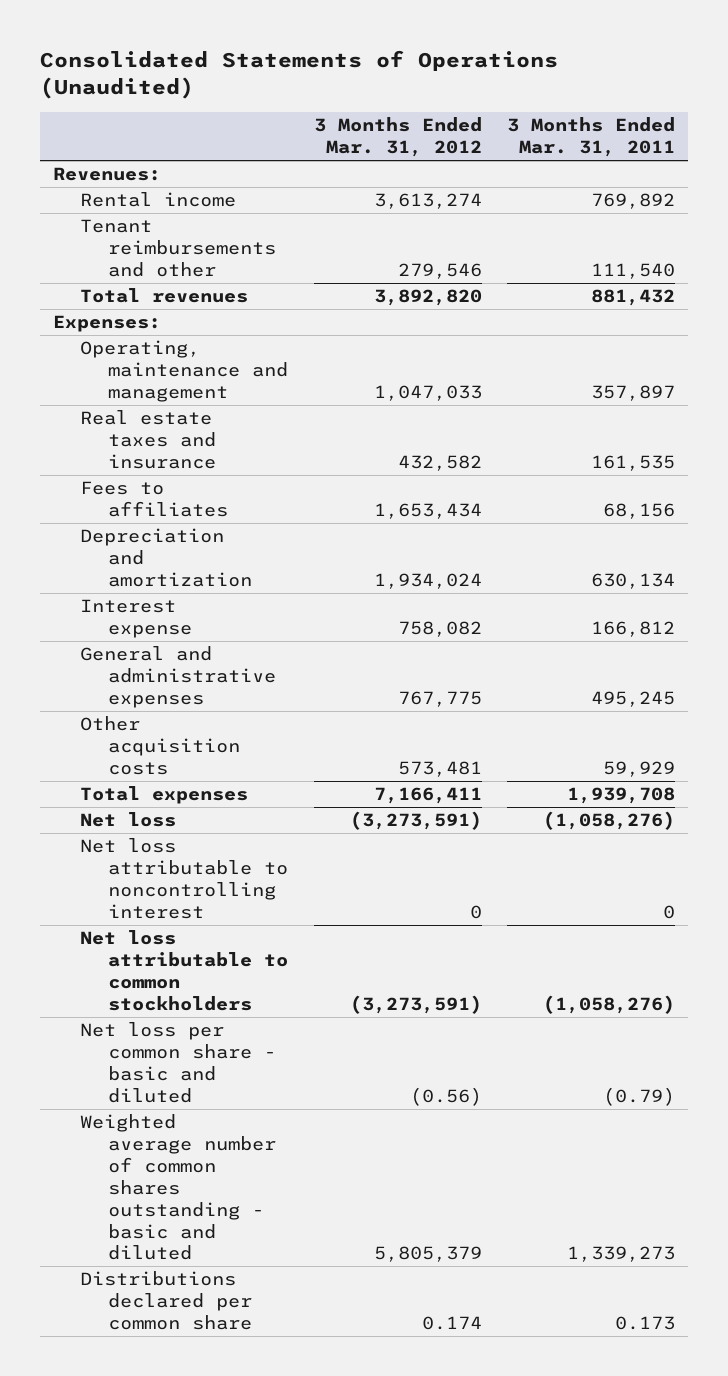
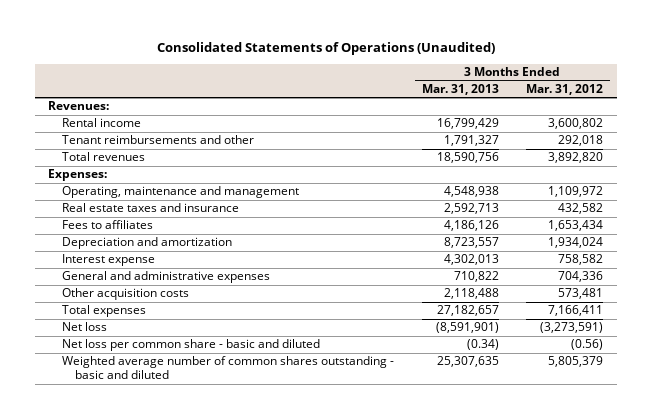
- | 3 Months Ended Mar. 31, 2012 | 3 Months Ended Mar. 31, 2011
+ | 3 Months Ended Mar. 31, 2013 | 3 Months Ended Mar. 31, 2012
- Rental income | 3,613,274 | 769,892
- Tenant reimbursements and other | 279,546 | 111,540
+ Rental income | 16,799,429 | 3,600,802
+ Tenant reimbursements and other | 1,791,327 | 292,018
- Operating, maintenance and management | 1,047,033 | 357,897
+ Operating, maintenance and management | 4,548,938 | 1,109,972
- Interest expense | 758,082 | 166,812
- General and administrative expenses | 767,775 | 495,245
+ Interest expense | 4,302,013 | 758,582
+ General and administrative expenses | 710,822 | 704,336
- Net loss attributable to noncontrolling interest | 0 | 0
- Net loss attributable to common stockholders | (3,273,591) | (1,058,276)
- Distributions declared per common share | 0.174 | 0.173

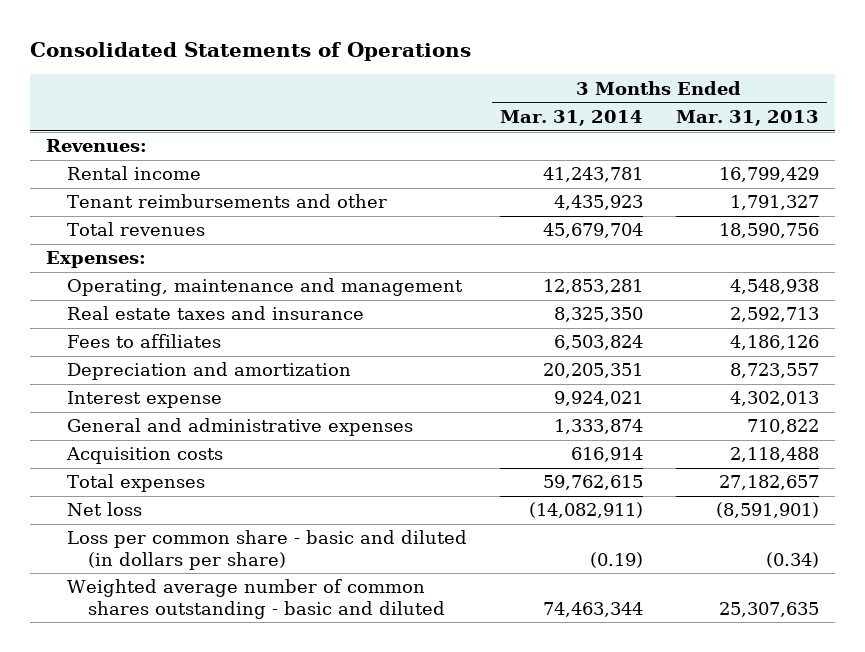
- Consolidated Statements of Operations (Unaudited)
+ Consolidated Statements of Operations
- | 3 Months Ended Mar. 31, 2013 | 3 Months Ended Mar. 31, 2012
+ | 3 Months Ended Mar. 31, 2014 | 3 Months Ended Mar. 31, 2013
- Other acquisition costs | 2,118,488 | 573,481
+ Acquisition costs | 616,914 | 2,118,488
- Net loss per common share - basic and diluted | (0.34) | (0.56)
+ Loss per common share - basic and diluted (in dollars per share) | (0.19) | (0.34)

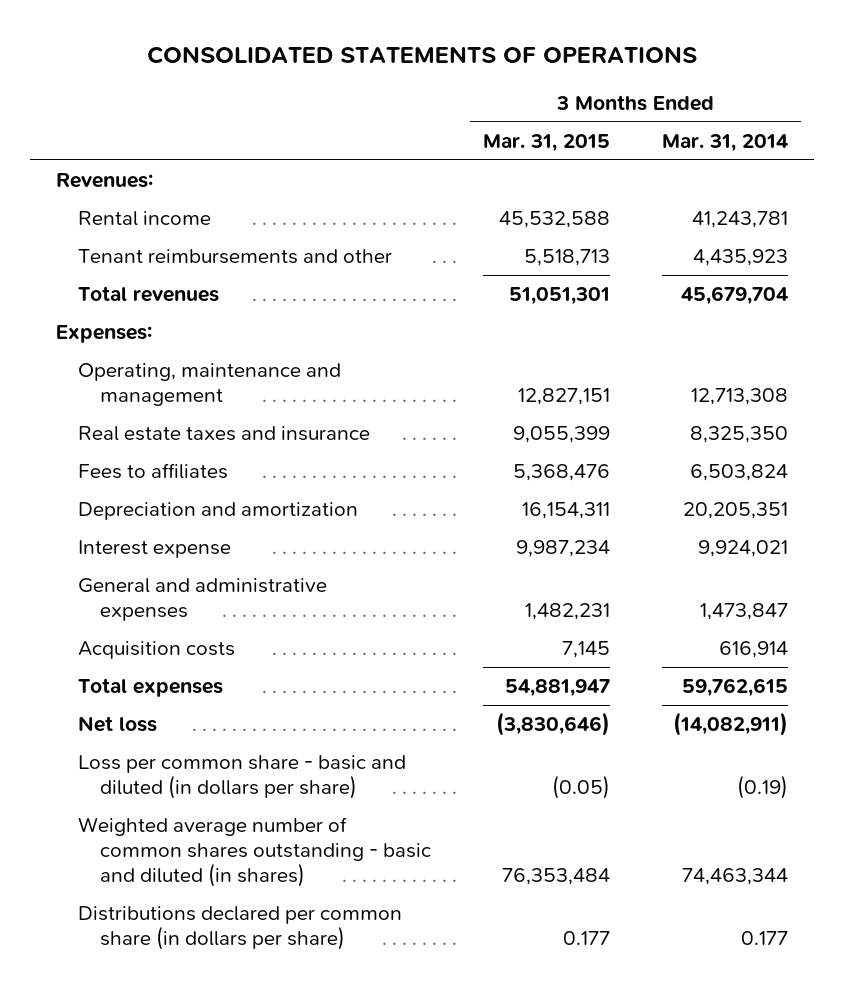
- Consolidated Statements of Operations
+ CONSOLIDATED STATEMENTS OF OPERATIONS
- | 3 Months Ended Mar. 31, 2014 | 3 Months Ended Mar. 31, 2013
+ | 3 Months Ended Mar. 31, 2015 | 3 Months Ended Mar. 31, 2014
- Operating, maintenance and management | 12,853,281 | 4,548,938
+ Operating, maintenance and management | 12,827,151 | 12,713,308
- General and administrative expenses | 1,333,874 | 710,822
+ General and administrative expenses | 1,482,231 | 1,473,847
- Weighted average number of common shares outstanding - basic and diluted | 74,463,344 | 25,307,635
+ Weighted average number of common shares outstanding - basic and diluted (in shares) | 76,353,484 | 74,463,344
+ Distributions declared per common share (in dollars per share) | 0.177 | 0.177

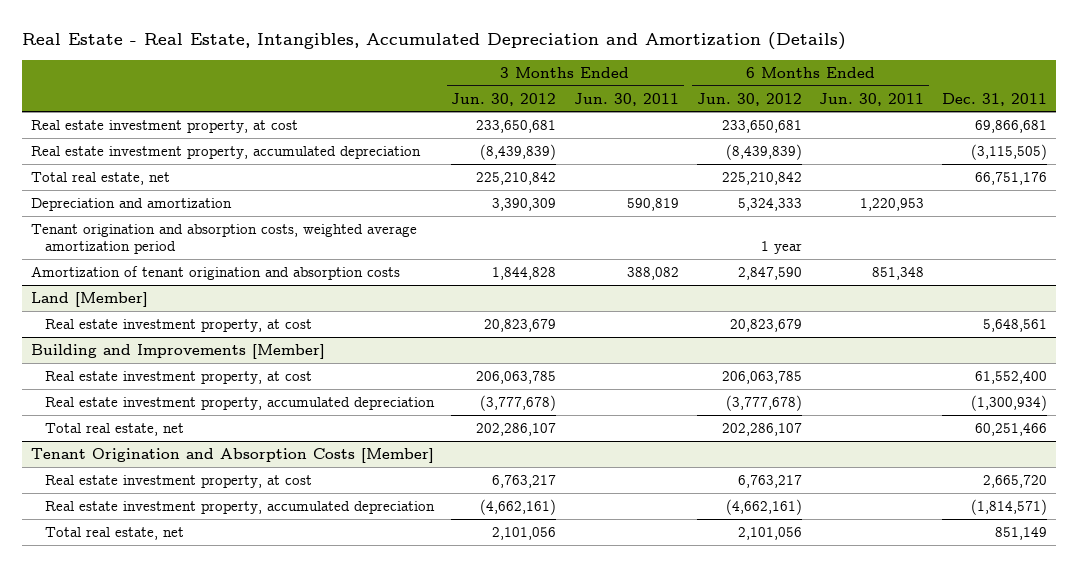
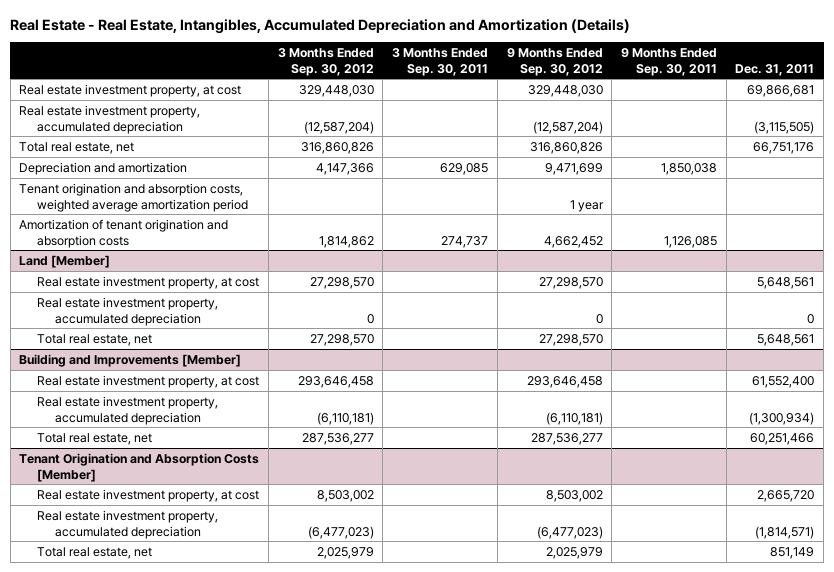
- | 3 Months Ended Jun. 30, 2012 | 3 Months Ended Jun. 30, 2011 | 6 Months Ended Jun. 30, 2012 | 6 Months Ended Jun. 30, 2011 | Dec. 31, 2011
+ | 3 Months Ended Sep. 30, 2012 | 3 Months Ended Sep. 30, 2011 | 9 Months Ended Sep. 30, 2012 | 9 Months Ended Sep. 30, 2011 | Dec. 31, 2011
@ Land [Member]
+ Real estate investment property, accumulated depreciation | 0 | | 0 | | 0
+ Total real estate, net | 27,298,570 | | 27,298,570 | | 5,648,561

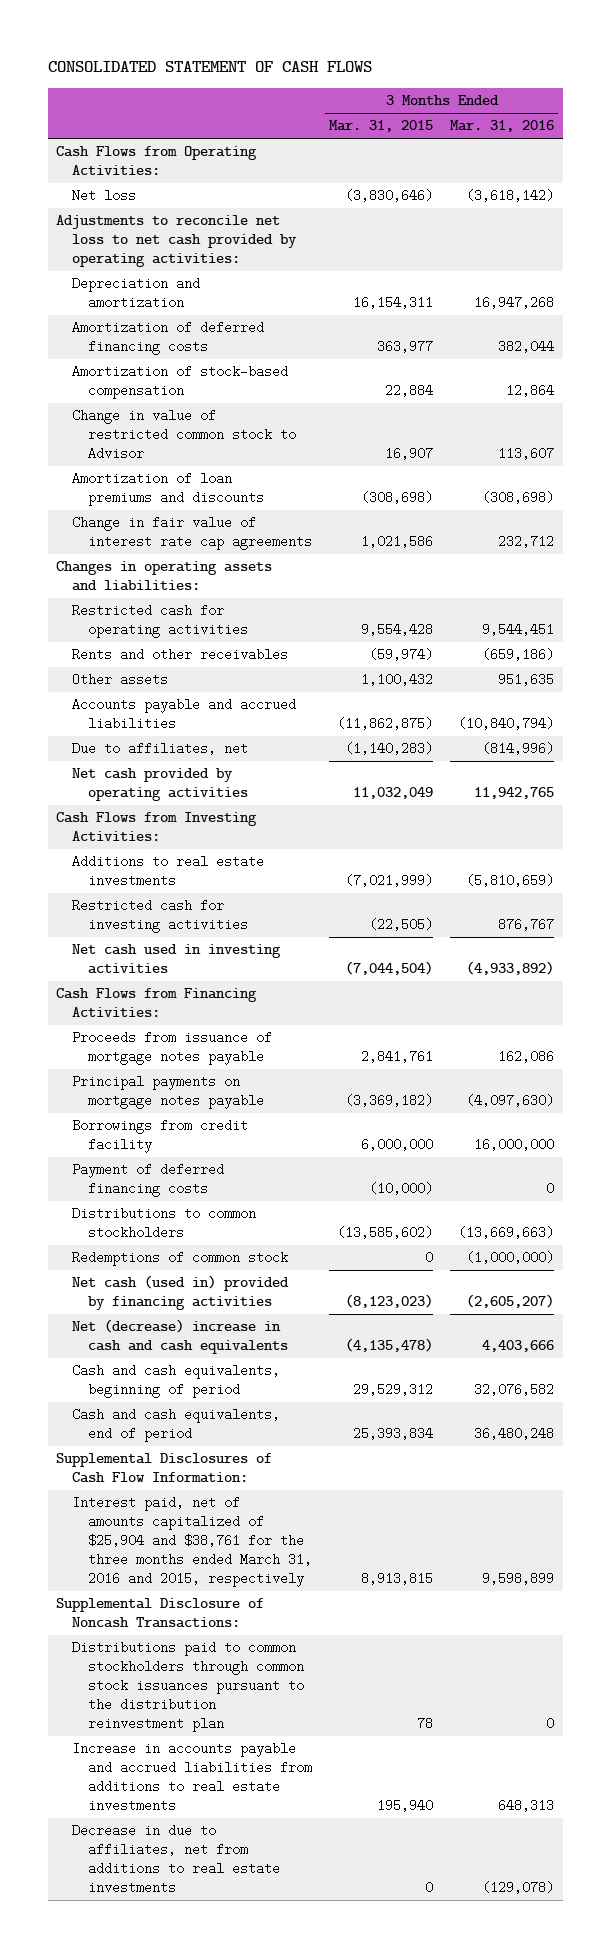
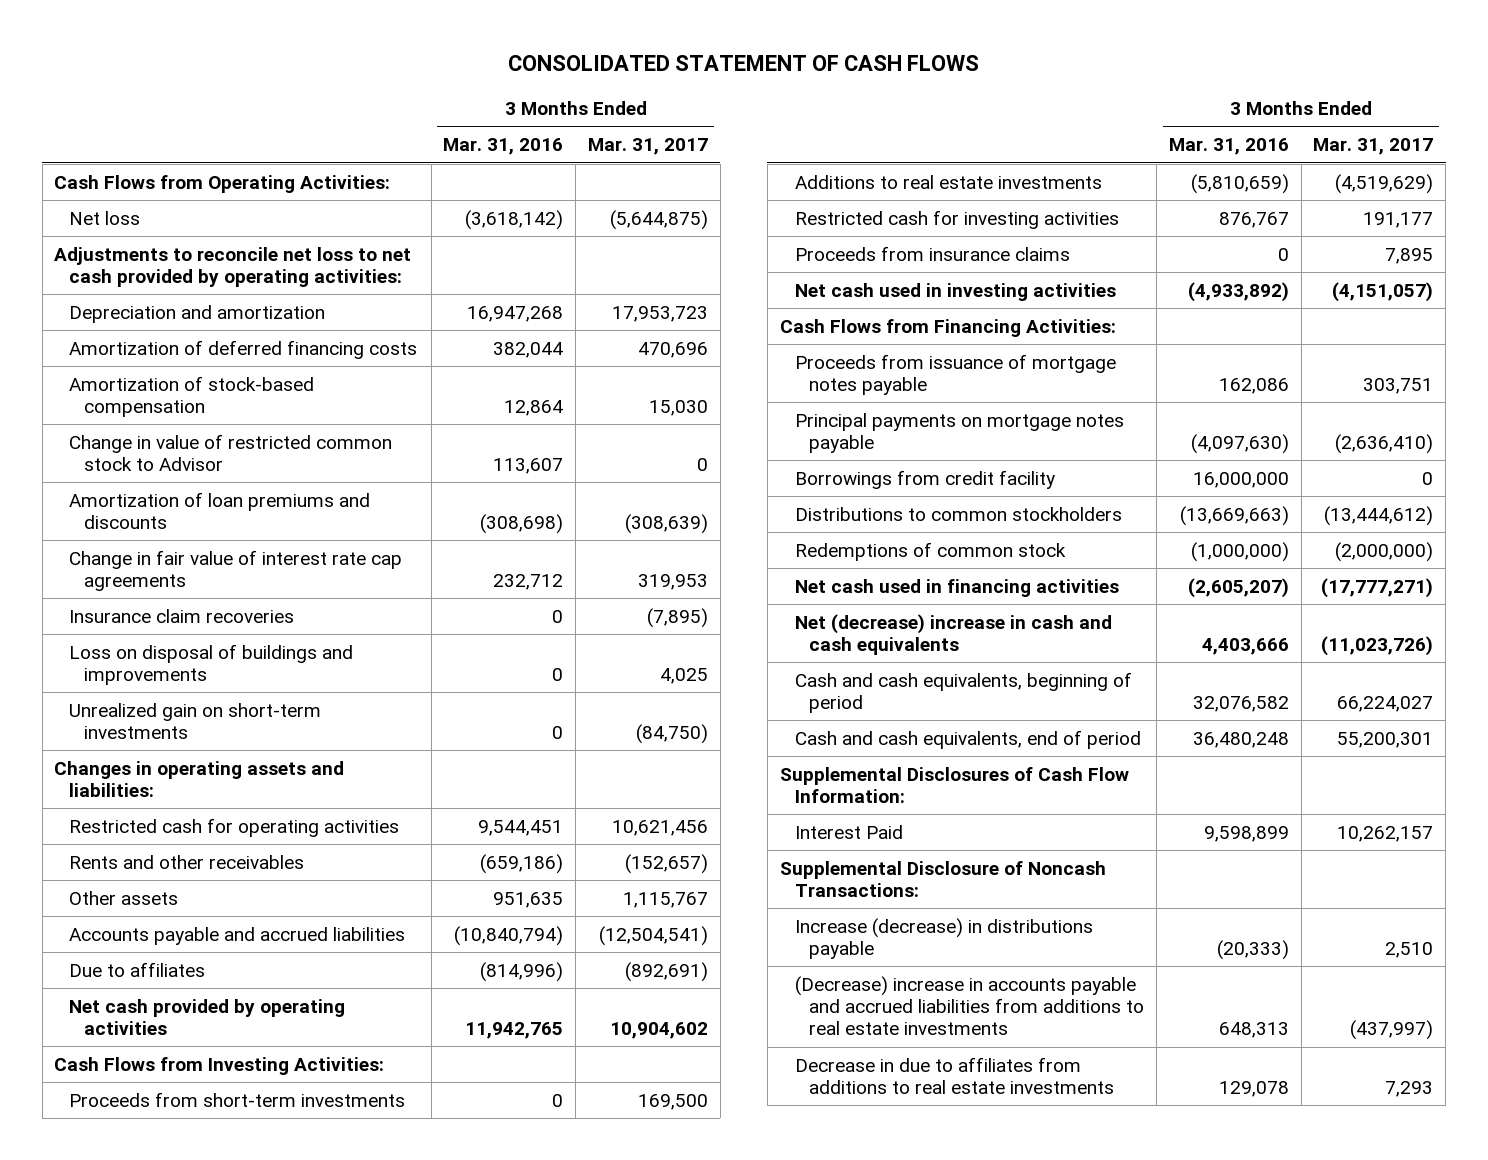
- | 3 Months Ended Mar. 31, 2015 | 3 Months Ended Mar. 31, 2016
+ | 3 Months Ended Mar. 31, 2016 | 3 Months Ended Mar. 31, 2017
+ Insurance claim recoveries | 0 | (7,895)
+ Loss on disposal of buildings and improvements | 0 | 4,025
+ Unrealized gain on short-term investments | 0 | (84,750)
- Due to affiliates, net | (1,140,283) | (814,996)
+ Due to affiliates | (814,996) | (892,691)
+ Proceeds from short-term investments | 0 | 169,500
+ Proceeds from insurance claims | 0 | 7,895
- Payment of deferred financing costs | (10,000) | 0
- Net cash (used in) provided by financing activities | (8,123,023) | (2,605,207)
+ Net cash used in financing activities | (2,605,207) | (17,777,271)
- Interest paid, net of amounts capitalized of $25,904 and $38,761 for the three months ended March 31, 2016 and 2015, respectively | 8,913,815 | 9,598,899
+ Interest Paid | 9,598,899 | 10,262,157
- Distributions paid to common stockholders through common stock issuances pursuant to the distribution reinvestment plan | 78 | 0
- Increase in accounts payable and accrued liabilities from additions to real estate investments | 195,940 | 648,313
- Decrease in due to affiliates, net from additions to real estate investments | 0 | (129,078)
+ Increase (decrease) in distributions payable | (20,333) | 2,510
+ (Decrease) increase in accounts payable and accrued liabilities from additions to real estate investments | 648,313 | (437,997)
+ Decrease in due to affiliates from additions to real estate investments | 129,078 | 7,293

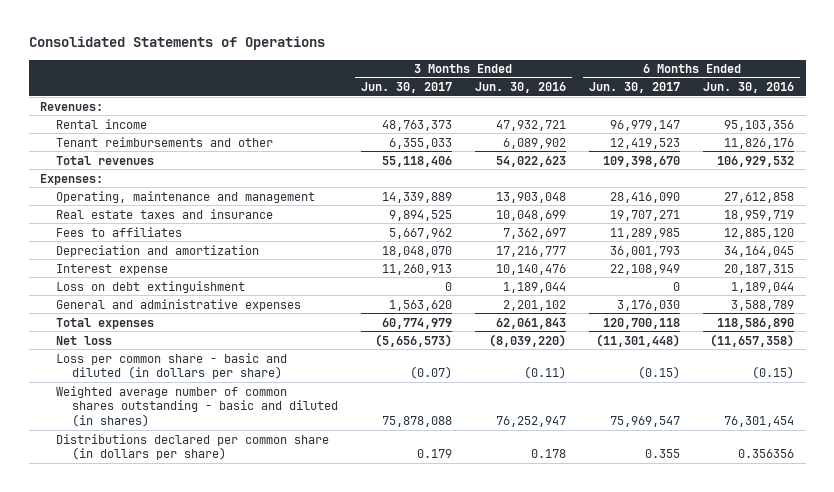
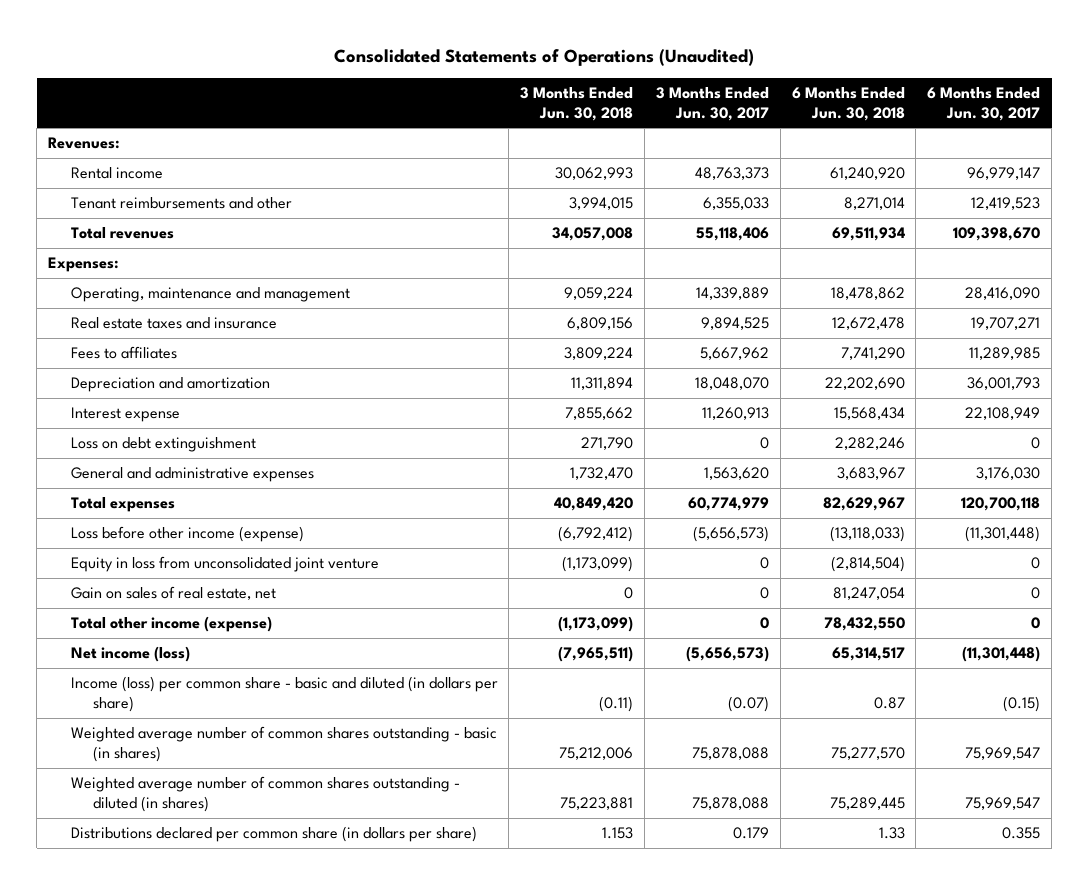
- Consolidated Statements of Operations
+ Consolidated Statements of Operations (Unaudited)
- | 3 Months Ended Jun. 30, 2017 | 3 Months Ended Jun. 30, 2016 | 6 Months Ended Jun. 30, 2017 | 6 Months Ended Jun. 30, 2016
+ | 3 Months Ended Jun. 30, 2018 | 3 Months Ended Jun. 30, 2017 | 6 Months Ended Jun. 30, 2018 | 6 Months Ended Jun. 30, 2017
- Net loss | (5,656,573) | (8,039,220) | (11,301,448) | (11,657,358)
- Loss per common share - basic and diluted (in dollars per share) | (0.07) | (0.11) | (0.15) | (0.15)
- Weighted average number of common shares outstanding - basic and diluted (in shares) | 75,878,088 | 76,252,947 | 75,969,547 | 76,301,454
+ Loss before other income (expense) | (6,792,412) | (5,656,573) | (13,118,033) | (11,301,448)
+ Equity in loss from unconsolidated joint venture | (1,173,099) | 0 | (2,814,504) | 0
+ Gain on sales of real estate, net | 0 | 0 | 81,247,054 | 0
+ Total other income (expense) | (1,173,099) | 0 | 78,432,550 | 0
+ Net income (loss) | (7,965,511) | (5,656,573) | 65,314,517 | (11,301,448)
+ Income (loss) per common share - basic and diluted (in dollars per share) | (0.11) | (0.07) | 0.87 | (0.15)
+ Weighted average number of common shares outstanding - basic (in shares) | 75,212,006 | 75,878,088 | 75,277,570 | 75,969,547
+ Weighted average number of common shares outstanding - diluted (in shares) | 75,223,881 | 75,878,088 | 75,289,445 | 75,969,547

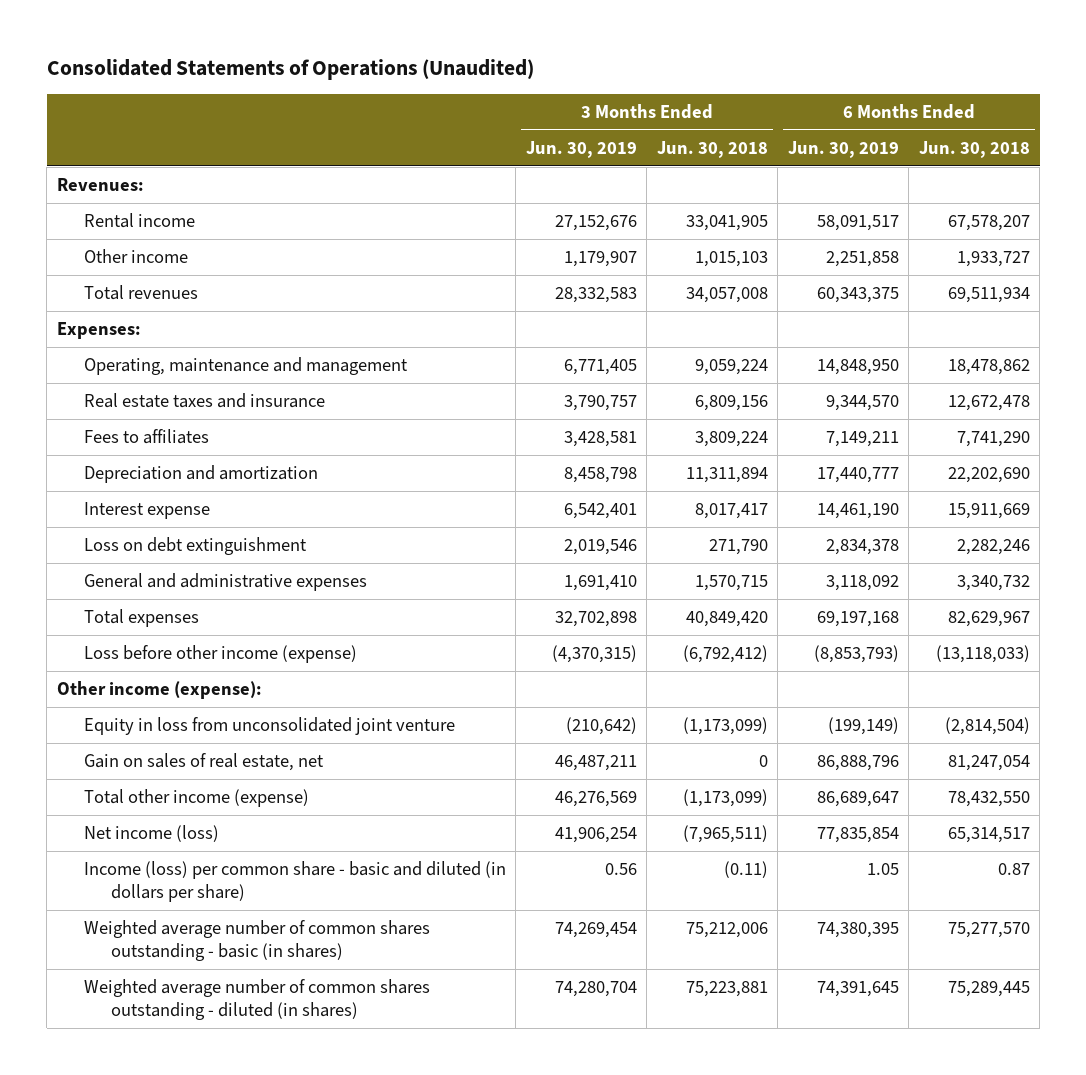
- | 3 Months Ended Jun. 30, 2018 | 3 Months Ended Jun. 30, 2017 | 6 Months Ended Jun. 30, 2018 | 6 Months Ended Jun. 30, 2017
+ | 3 Months Ended Jun. 30, 2019 | 3 Months Ended Jun. 30, 2018 | 6 Months Ended Jun. 30, 2019 | 6 Months Ended Jun. 30, 2018
- Rental income | 30,062,993 | 48,763,373 | 61,240,920 | 96,979,147
- Tenant reimbursements and other | 3,994,015 | 6,355,033 | 8,271,014 | 12,419,523
+ Rental income | 27,152,676 | 33,041,905 | 58,091,517 | 67,578,207
+ Other income | 1,179,907 | 1,015,103 | 2,251,858 | 1,933,727
- Interest expense | 7,855,662 | 11,260,913 | 15,568,434 | 22,108,949
+ Interest expense | 6,542,401 | 8,017,417 | 14,461,190 | 15,911,669
- General and administrative expenses | 1,732,470 | 1,563,620 | 3,683,967 | 3,176,030
+ General and administrative expenses | 1,691,410 | 1,570,715 | 3,118,092 | 3,340,732
+ Other income (expense):
- Distributions declared per common share (in dollars per share) | 1.153 | 0.179 | 1.33 | 0.355

